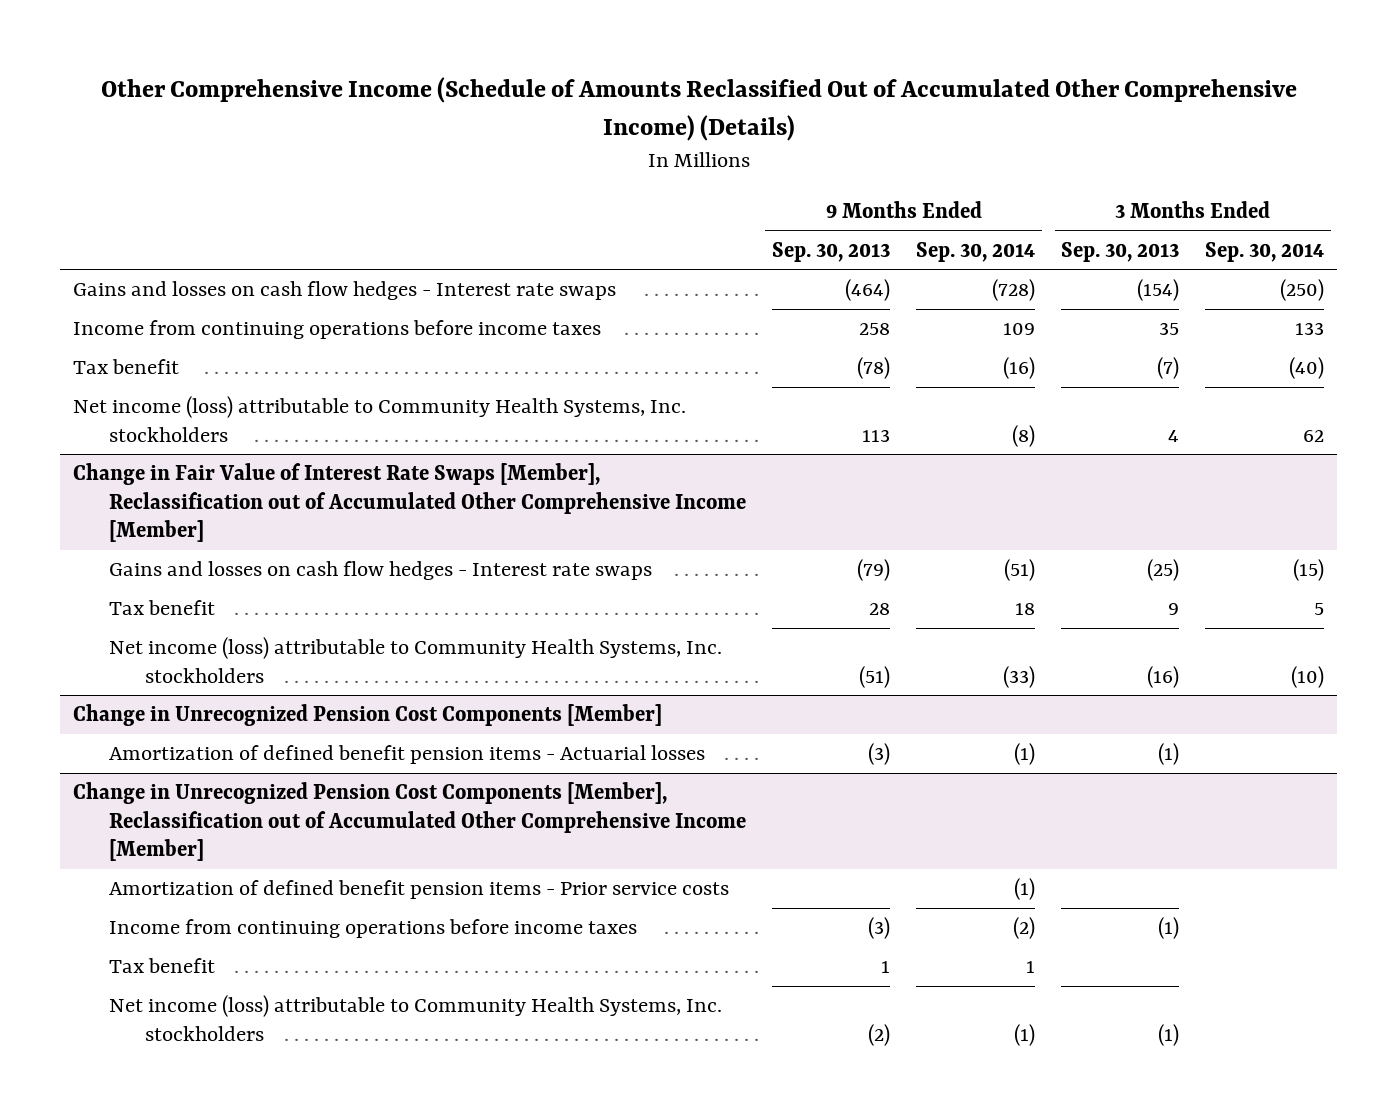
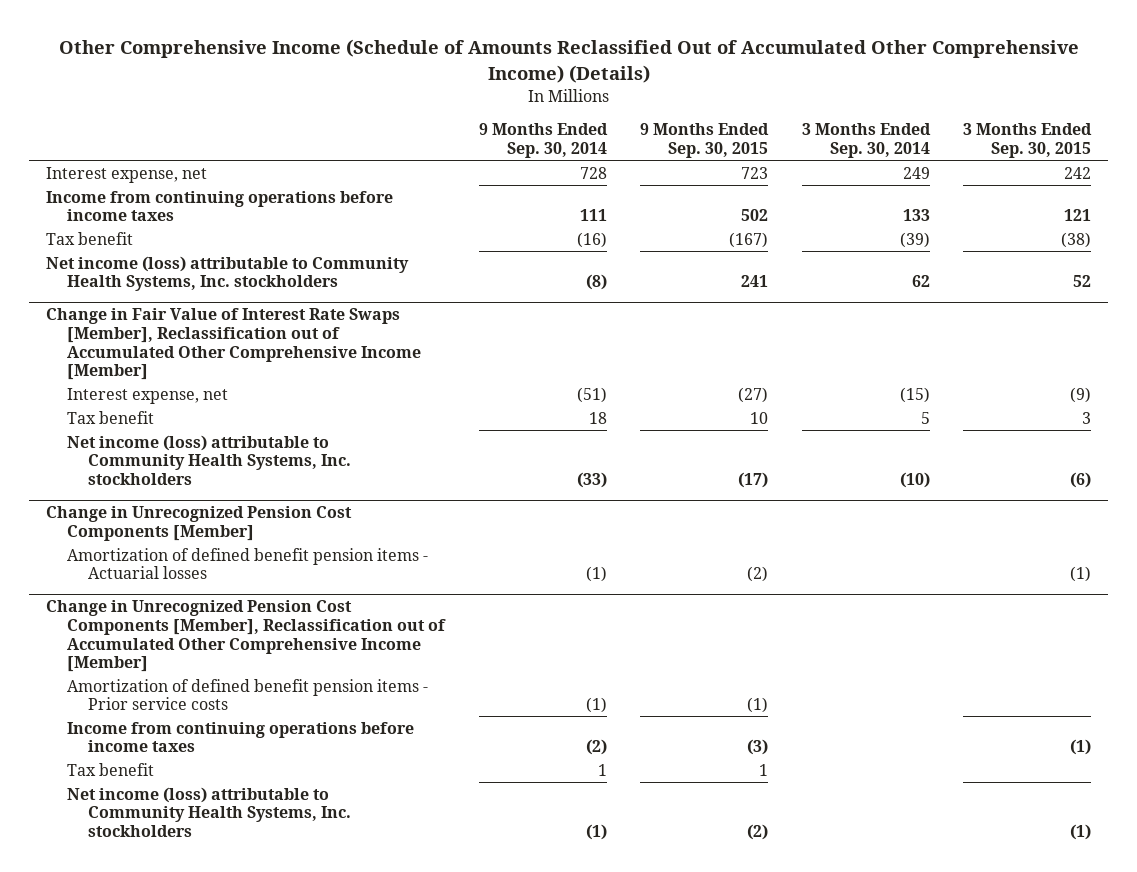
- | 9 Months Ended Sep. 30, 2013 | 9 Months Ended Sep. 30, 2014 | 3 Months Ended Sep. 30, 2013 | 3 Months Ended Sep. 30, 2014
+ | 9 Months Ended Sep. 30, 2014 | 9 Months Ended Sep. 30, 2015 | 3 Months Ended Sep. 30, 2014 | 3 Months Ended Sep. 30, 2015
- Gains and losses on cash flow hedges - Interest rate swaps | (464) | (728) | (154) | (250)
- Income from continuing operations before income taxes | 258 | 109 | 35 | 133
- Tax benefit | (78) | (16) | (7) | (40)
+ Interest expense, net | 728 | 723 | 249 | 242
+ Income from continuing operations before income taxes | 111 | 502 | 133 | 121
+ Tax benefit | (16) | (167) | (39) | (38)
@ Change in Fair Value of Interest Rate Swaps [Member], Reclassification out of Accumulated Other Comprehensive Income [Member]
- Gains and losses on cash flow hedges - Interest rate swaps | (79) | (51) | (25) | (15)
+ Interest expense, net | (51) | (27) | (15) | (9)

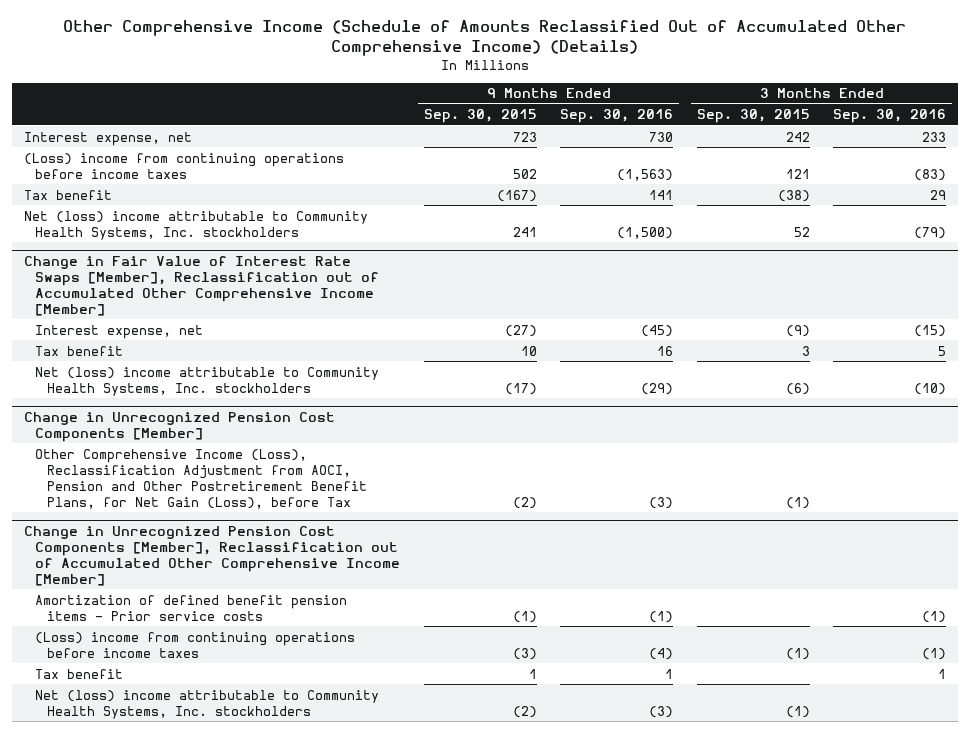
- | 9 Months Ended Sep. 30, 2014 | 9 Months Ended Sep. 30, 2015 | 3 Months Ended Sep. 30, 2014 | 3 Months Ended Sep. 30, 2015
+ | 9 Months Ended Sep. 30, 2015 | 9 Months Ended Sep. 30, 2016 | 3 Months Ended Sep. 30, 2015 | 3 Months Ended Sep. 30, 2016
- Income from continuing operations before income taxes | 111 | 502 | 133 | 121
+ (Loss) income from continuing operations before income taxes | 502 | (1,563) | 121 | (83)
- Net income (loss) attributable to Community Health Systems, Inc. stockholders | (8) | 241 | 62 | 52
+ Net (loss) income attributable to Community Health Systems, Inc. stockholders | 241 | (1,500) | 52 | (79)
@ Change in Fair Value of Interest Rate Swaps [Member], Reclassification out of Accumulated Other Comprehensive Income [Member]
- Net income (loss) attributable to Community Health Systems, Inc. stockholders | (33) | (17) | (10) | (6)
+ Net (loss) income attributable to Community Health Systems, Inc. stockholders | (17) | (29) | (6) | (10)
@ Change in Unrecognized Pension Cost Components [Member]
- Amortization of defined benefit pension items - Actuarial losses | (1) | (2) | | (1)
+ Other Comprehensive Income (Loss), Reclassification Adjustment from AOCI, Pension and Other Postretirement Benefit Plans, for Net Gain (Loss), before Tax | (2) | (3) | (1) |
@ Change in Unrecognized Pension Cost Components [Member], Reclassification out of Accumulated Other Comprehensive Income [Member]
- Income from continuing operations before income taxes | (2) | (3) | | (1)
+ (Loss) income from continuing operations before income taxes | (3) | (4) | (1) | (1)
- Net income (loss) attributable to Community Health Systems, Inc. stockholders | (1) | (2) | | (1)
+ Net (loss) income attributable to Community Health Systems, Inc. stockholders | (2) | (3) | (1) |

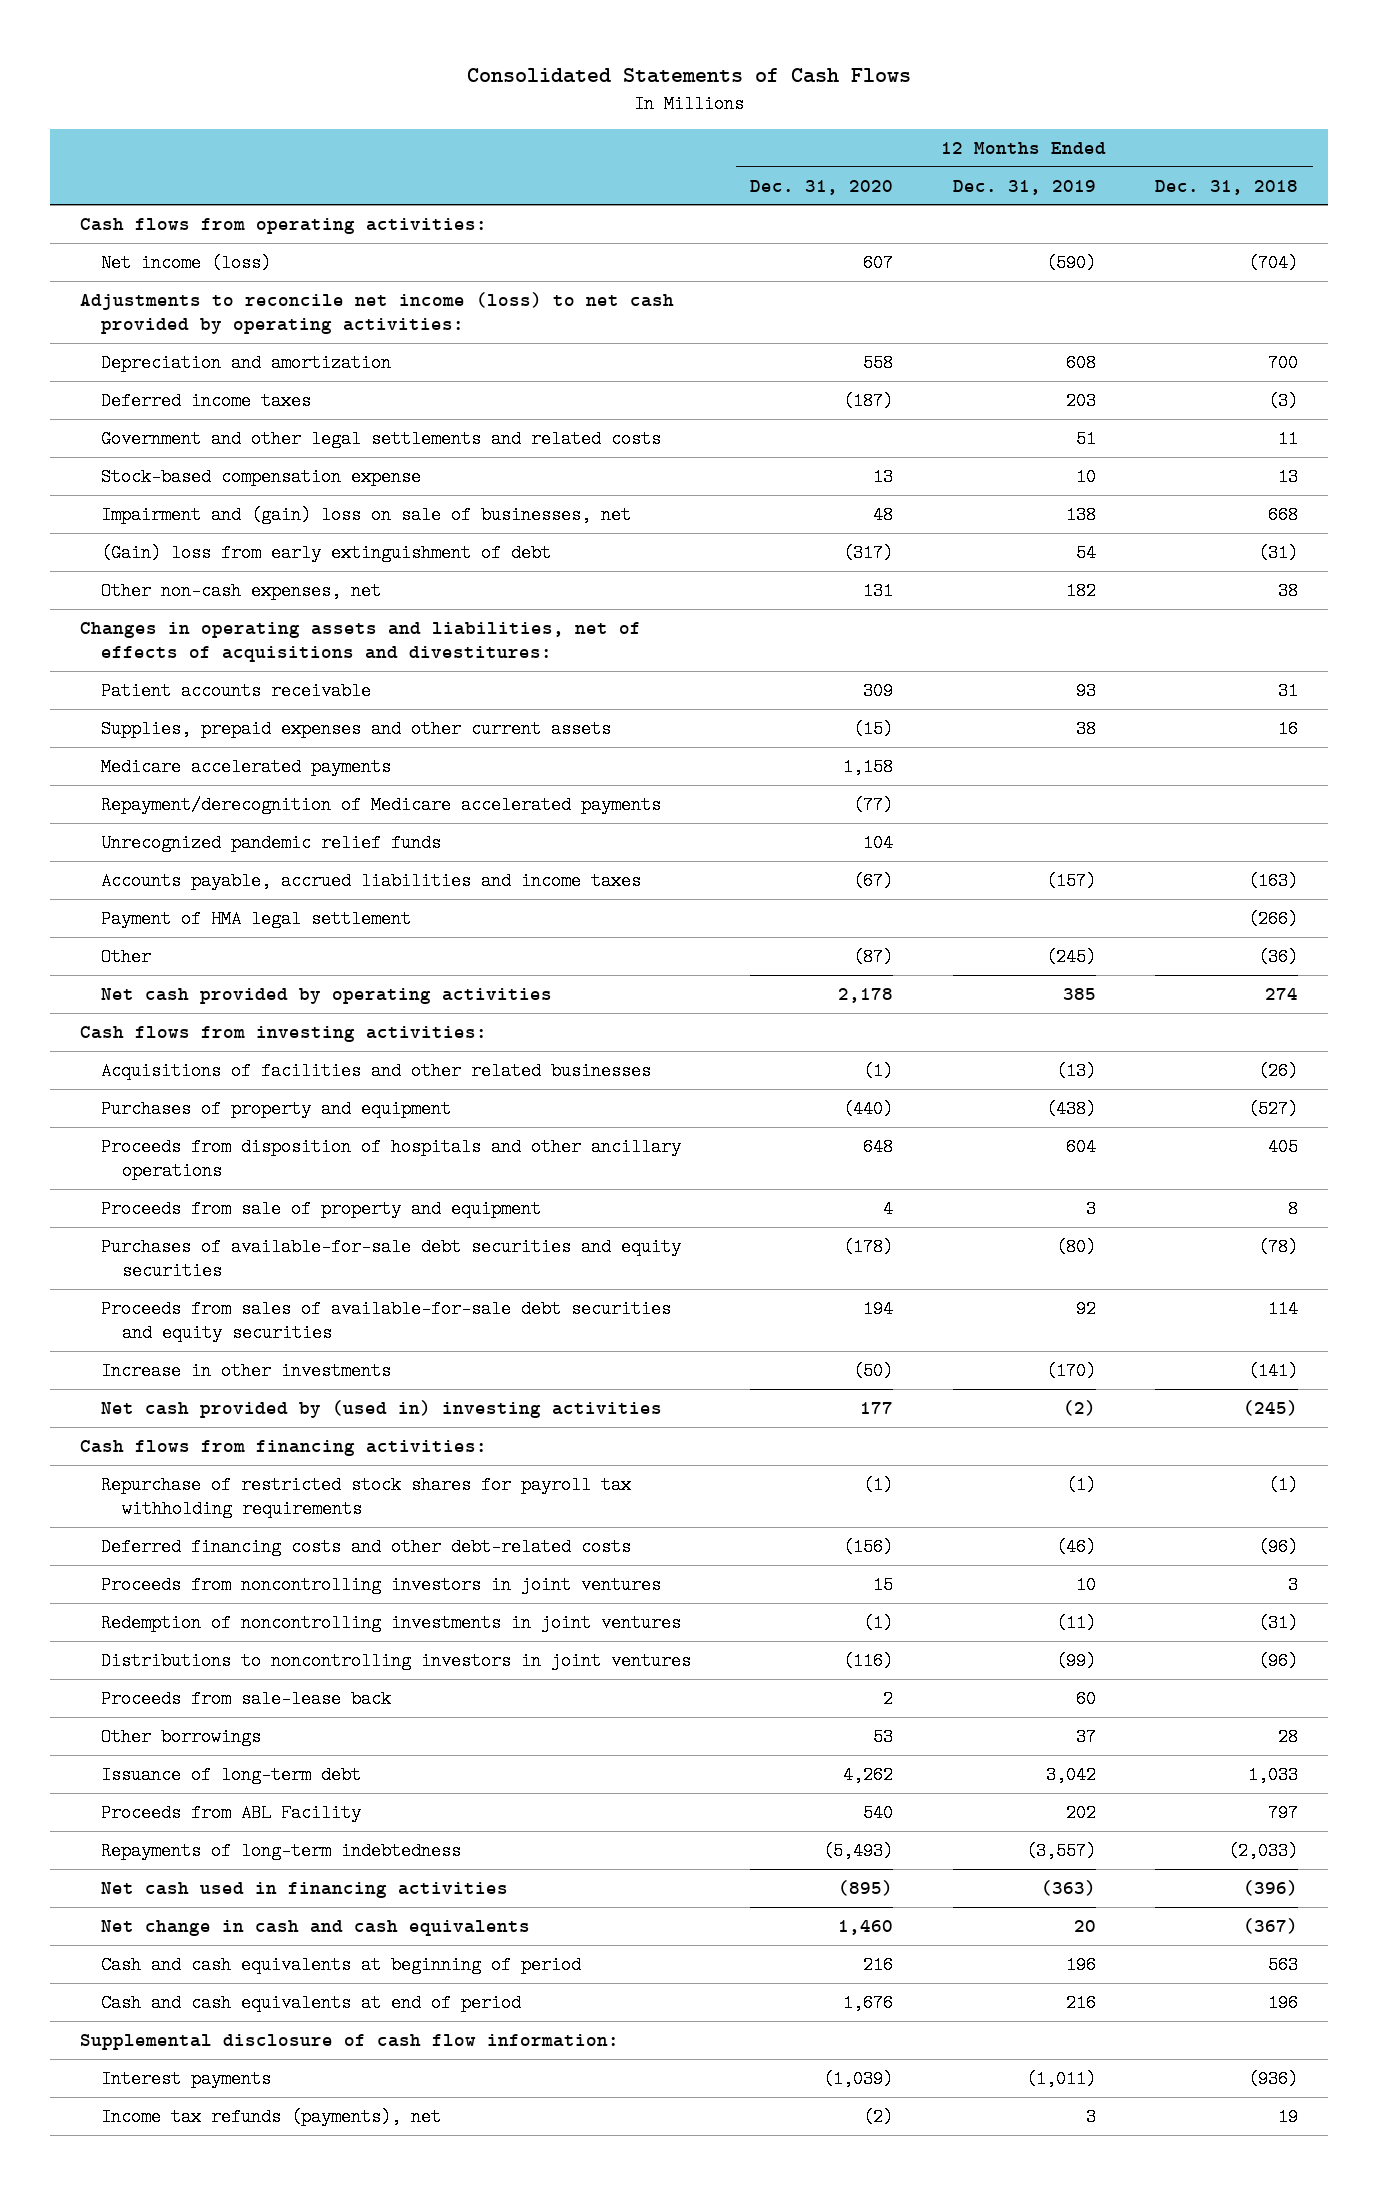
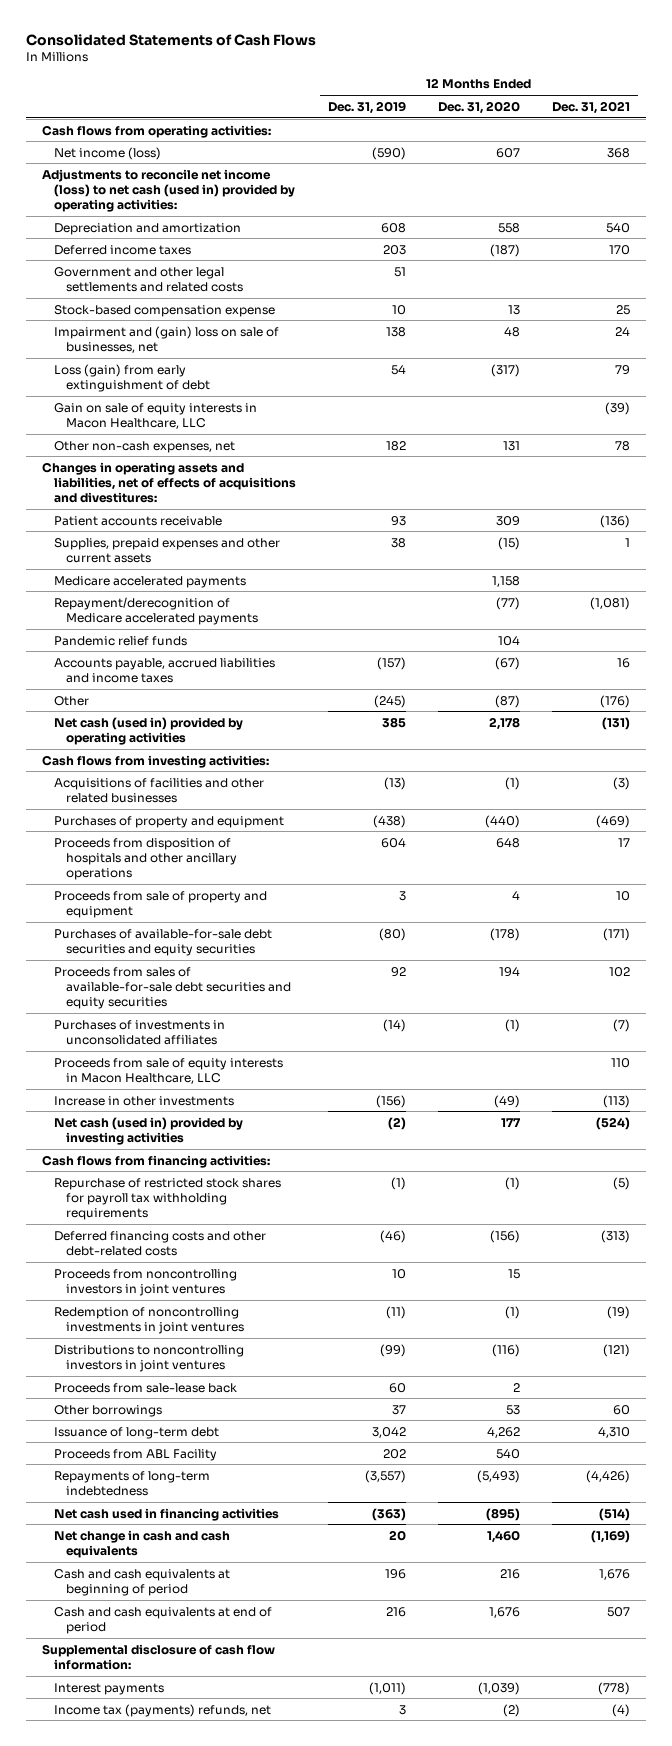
- | 12 Months Ended Dec. 31, 2020 | 12 Months Ended Dec. 31, 2019 | 12 Months Ended Dec. 31, 2018
+ | 12 Months Ended Dec. 31, 2019 | 12 Months Ended Dec. 31, 2020 | 12 Months Ended Dec. 31, 2021
- Adjustments to reconcile net income (loss) to net cash provided by operating activities:
+ Adjustments to reconcile net income (loss) to net cash (used in) provided by operating activities:
- (Gain) loss from early extinguishment of debt | (317) | 54 | (31)
+ Loss (gain) from early extinguishment of debt | 54 | (317) | 79
+ Gain on sale of equity interests in Macon Healthcare, LLC | | | (39)
- Unrecognized pandemic relief funds | 104 | |
+ Pandemic relief funds | | 104 |
- Payment of HMA legal settlement | | | (266)
- Net cash provided by operating activities | 2,178 | 385 | 274
+ Net cash (used in) provided by operating activities | 385 | 2,178 | (131)
- Increase in other investments | (50) | (170) | (141)
- Net cash provided by (used in) investing activities | 177 | (2) | (245)
+ Purchases of investments in unconsolidated affiliates | (14) | (1) | (7)
+ Proceeds from sale of equity interests in Macon Healthcare, LLC | | | 110
+ Increase in other investments | (156) | (49) | (113)
+ Net cash (used in) provided by investing activities | (2) | 177 | (524)
- Income tax refunds (payments), net | (2) | 3 | 19
+ Income tax (payments) refunds, net | 3 | (2) | (4)

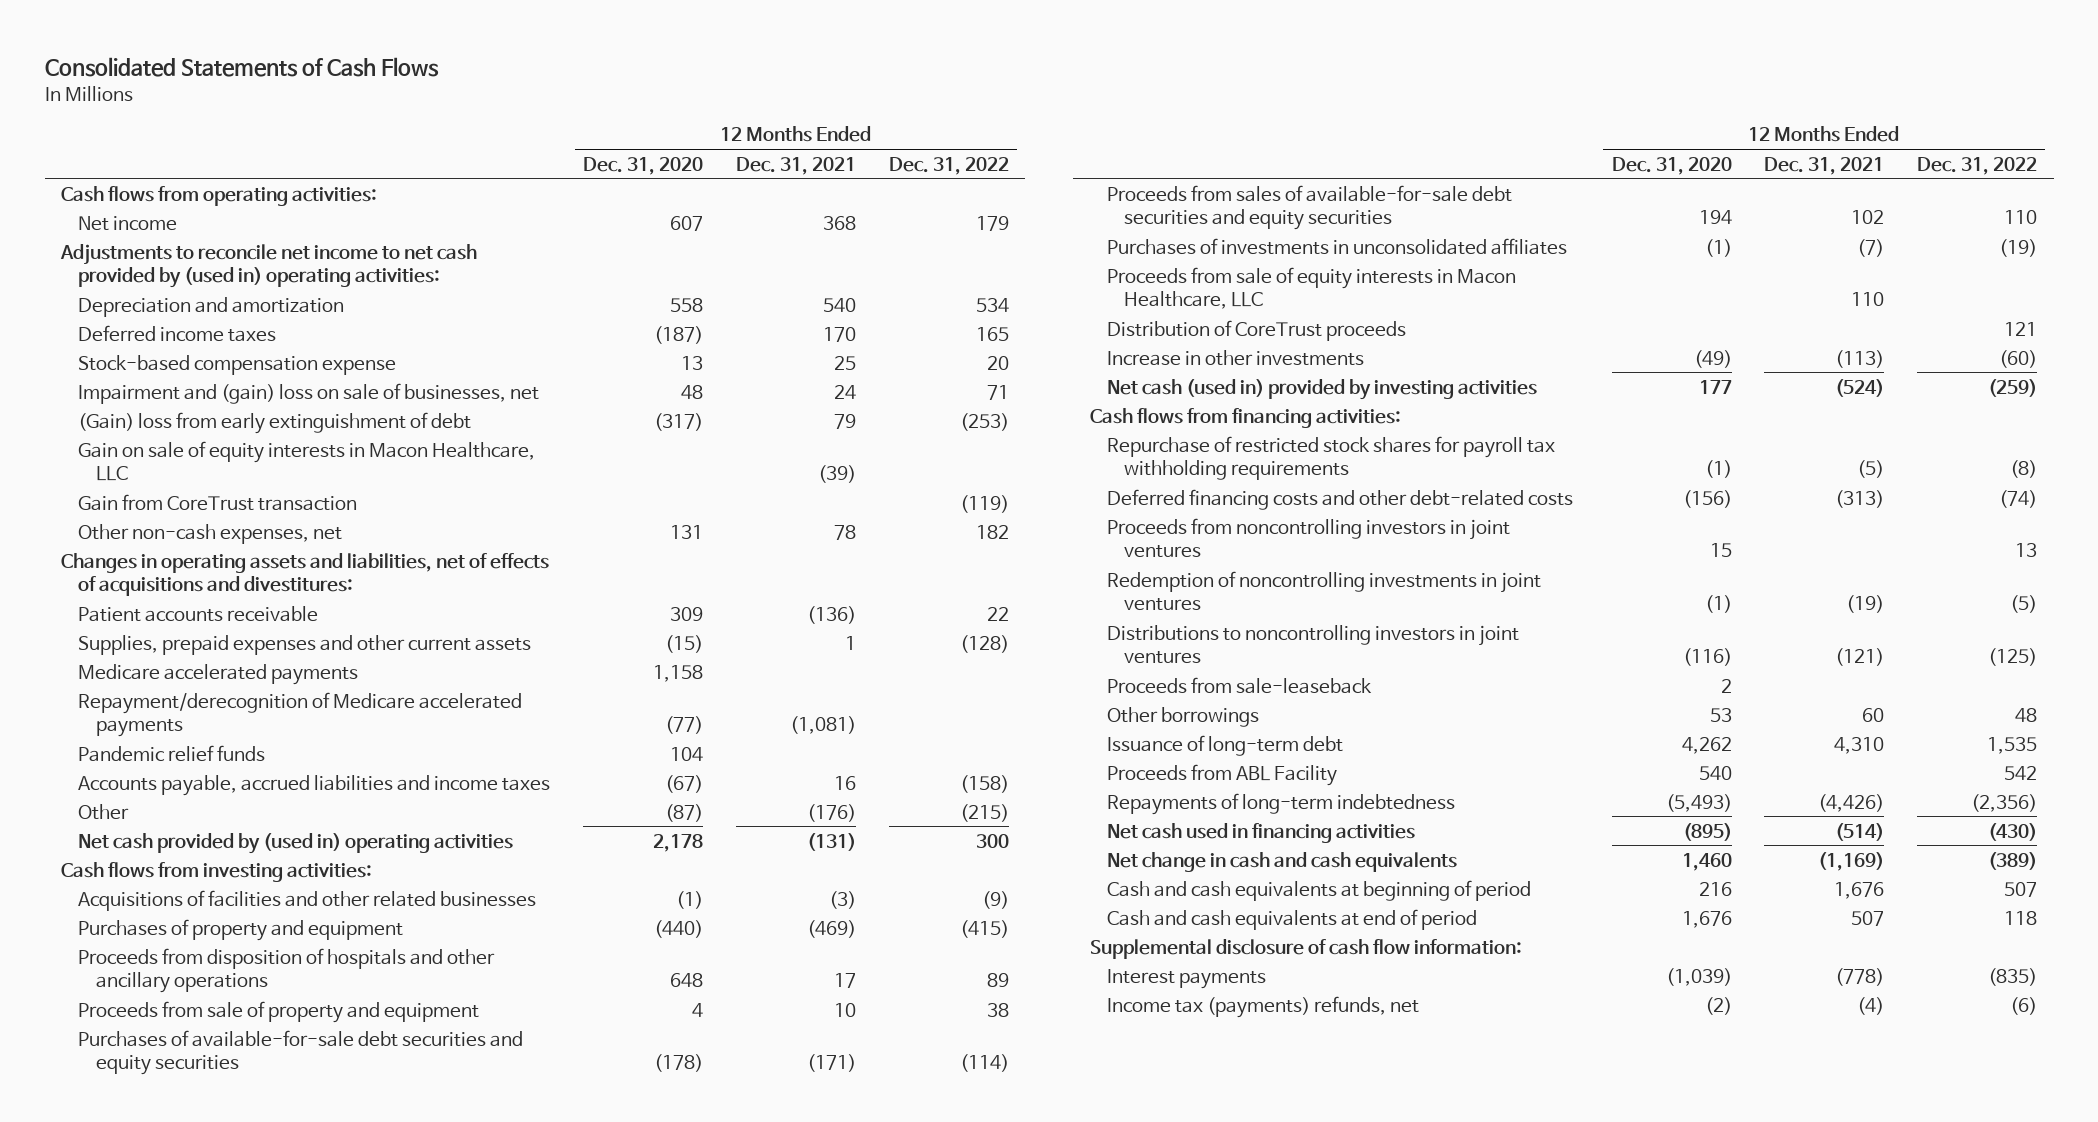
- | 12 Months Ended Dec. 31, 2019 | 12 Months Ended Dec. 31, 2020 | 12 Months Ended Dec. 31, 2021
+ | 12 Months Ended Dec. 31, 2020 | 12 Months Ended Dec. 31, 2021 | 12 Months Ended Dec. 31, 2022
- Net income (loss) | (590) | 607 | 368
- Adjustments to reconcile net income (loss) to net cash (used in) provided by operating activities:
+ Net income | 607 | 368 | 179
+ Adjustments to reconcile net income to net cash provided by (used in) operating activities:
- Government and other legal settlements and related costs | 51 | |
- Loss (gain) from early extinguishment of debt | 54 | (317) | 79
+ (Gain) loss from early extinguishment of debt | (317) | 79 | (253)
+ Gain from CoreTrust transaction | | | (119)
- Net cash (used in) provided by operating activities | 385 | 2,178 | (131)
+ Net cash provided by (used in) operating activities | 2,178 | (131) | 300
+ Distribution of CoreTrust proceeds | | | 121
- Proceeds from sale-lease back | 60 | 2 |
+ Proceeds from sale-leaseback | 2 | |

